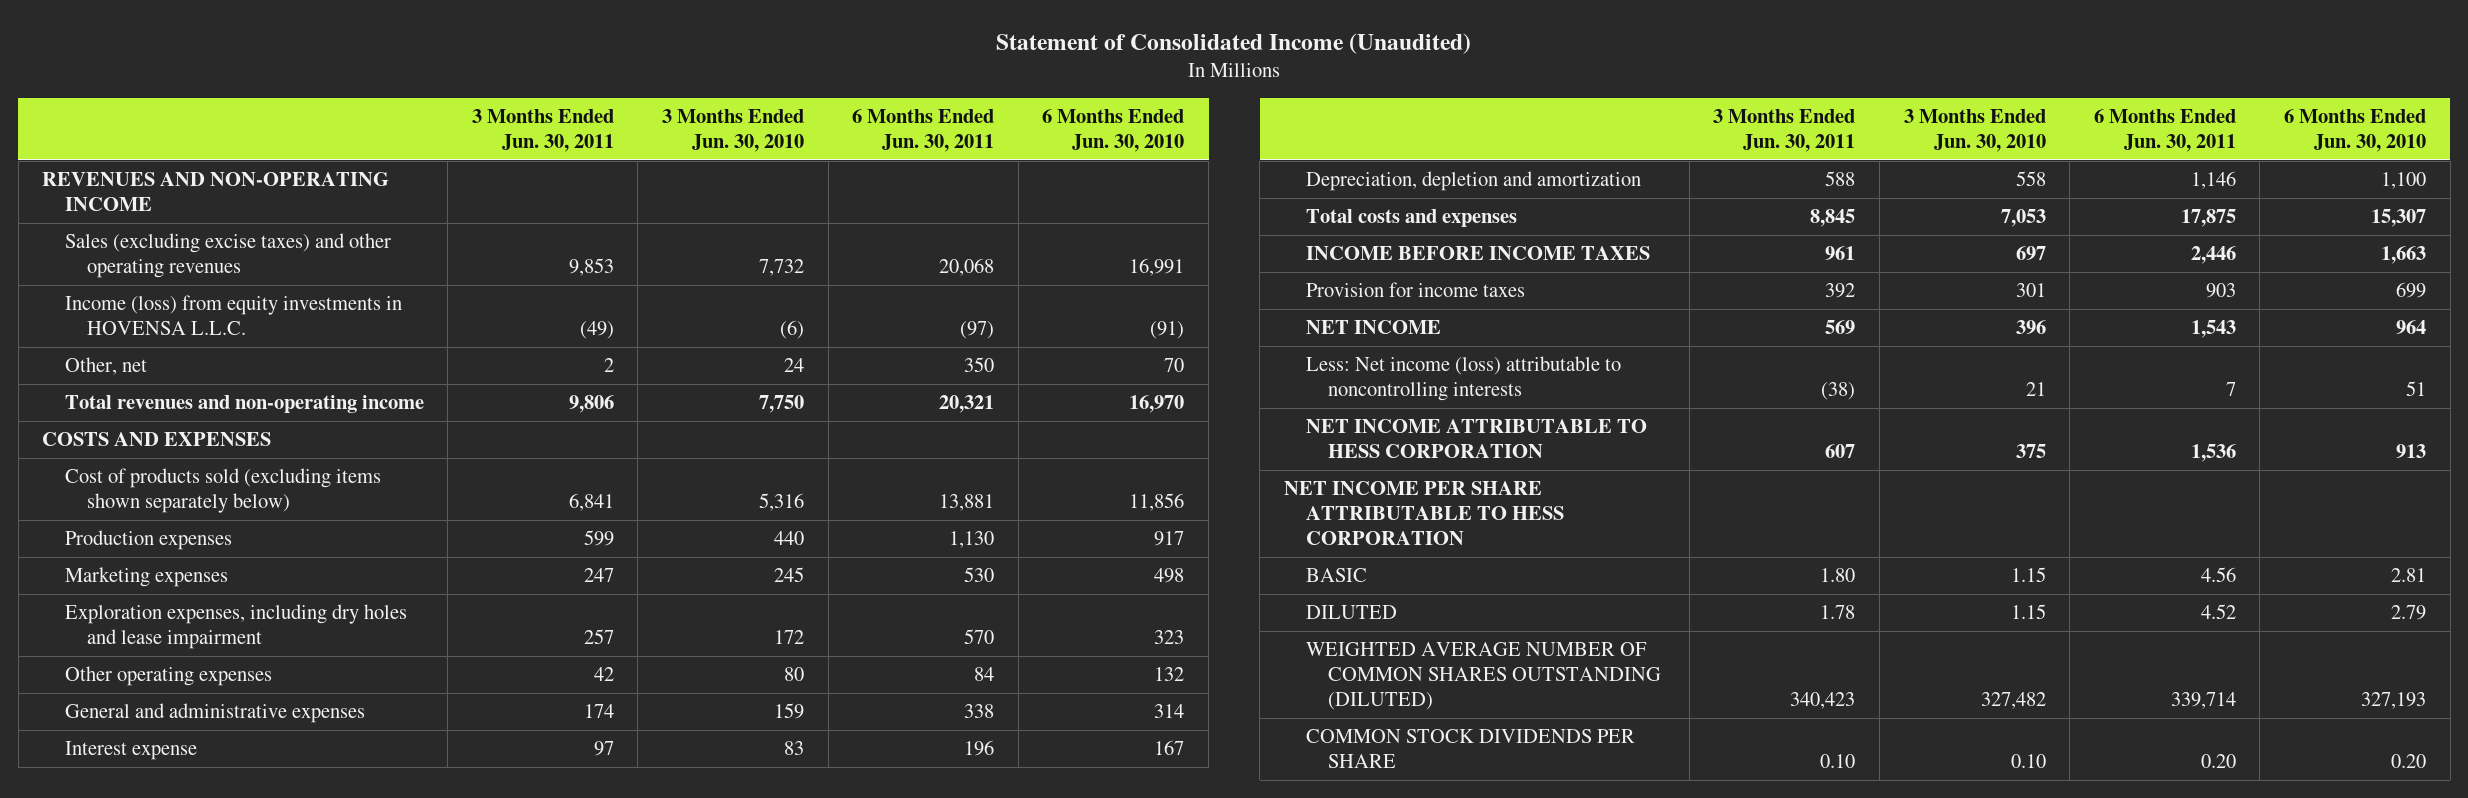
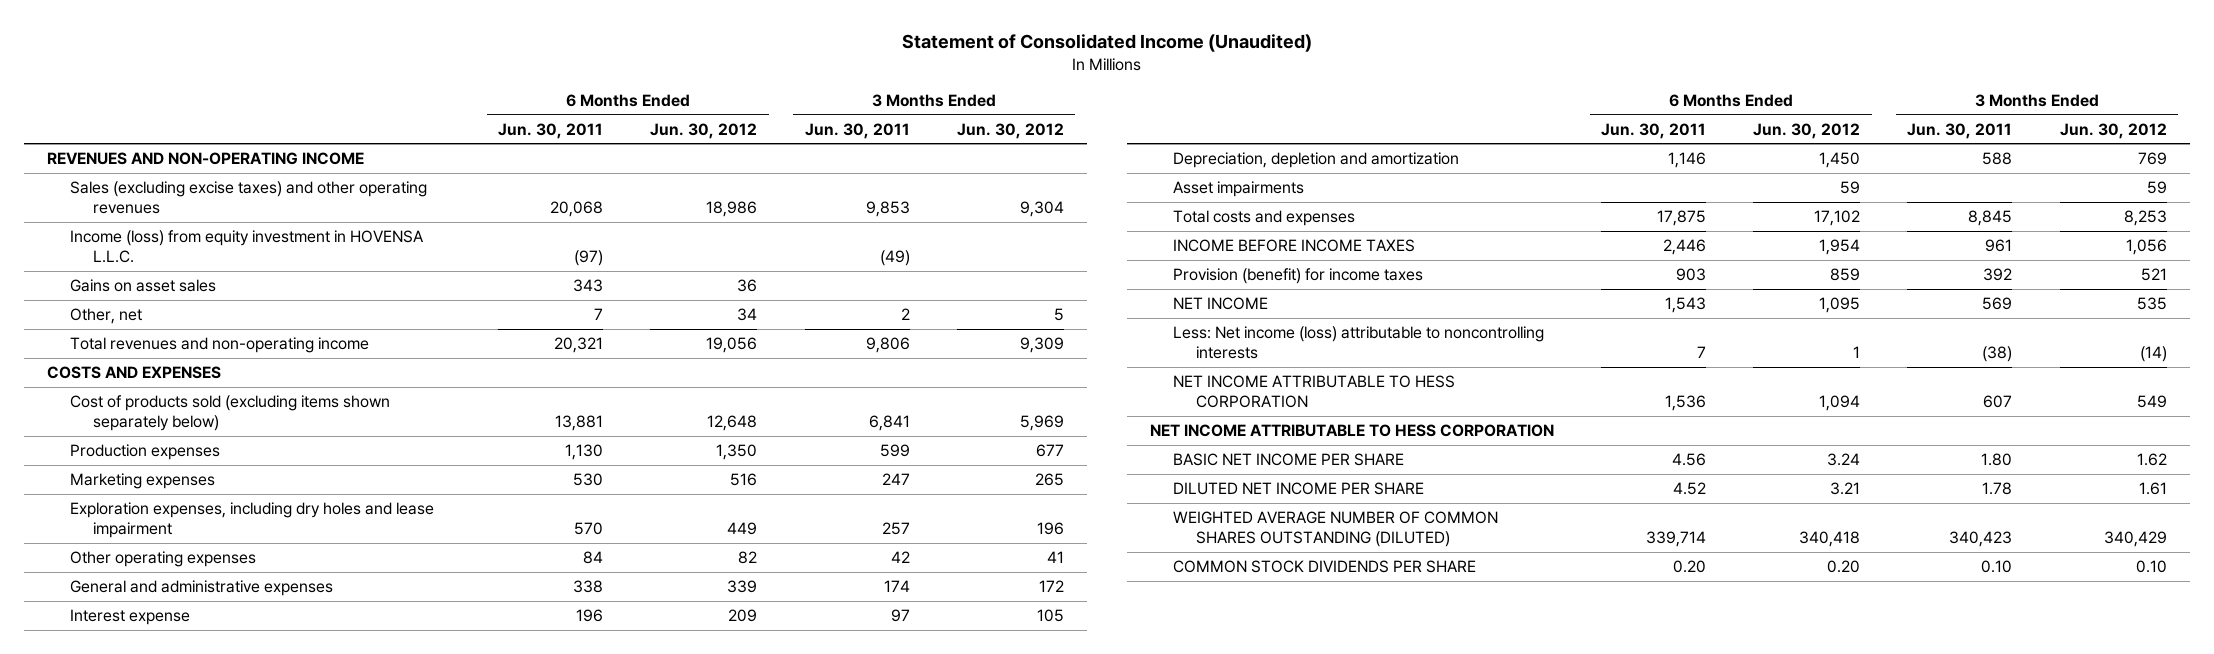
- | 3 Months Ended Jun. 30, 2011 | 3 Months Ended Jun. 30, 2010 | 6 Months Ended Jun. 30, 2011 | 6 Months Ended Jun. 30, 2010
+ | 6 Months Ended Jun. 30, 2011 | 6 Months Ended Jun. 30, 2012 | 3 Months Ended Jun. 30, 2011 | 3 Months Ended Jun. 30, 2012
- Income (loss) from equity investments in HOVENSA L.L.C. | (49) | (6) | (97) | (91)
- Other, net | 2 | 24 | 350 | 70
+ Income (loss) from equity investment in HOVENSA L.L.C. | (97) | | (49) |
+ Gains on asset sales | 343 | 36 | |
+ Other, net | 7 | 34 | 2 | 5
+ Asset impairments | | 59 | | 59
- Provision for income taxes | 392 | 301 | 903 | 699
+ Provision (benefit) for income taxes | 903 | 859 | 392 | 521
- NET INCOME PER SHARE ATTRIBUTABLE TO HESS CORPORATION
- BASIC | 1.80 | 1.15 | 4.56 | 2.81
- DILUTED | 1.78 | 1.15 | 4.52 | 2.79
+ NET INCOME ATTRIBUTABLE TO HESS CORPORATION
+ BASIC NET INCOME PER SHARE | 4.56 | 3.24 | 1.80 | 1.62
+ DILUTED NET INCOME PER SHARE | 4.52 | 3.21 | 1.78 | 1.61

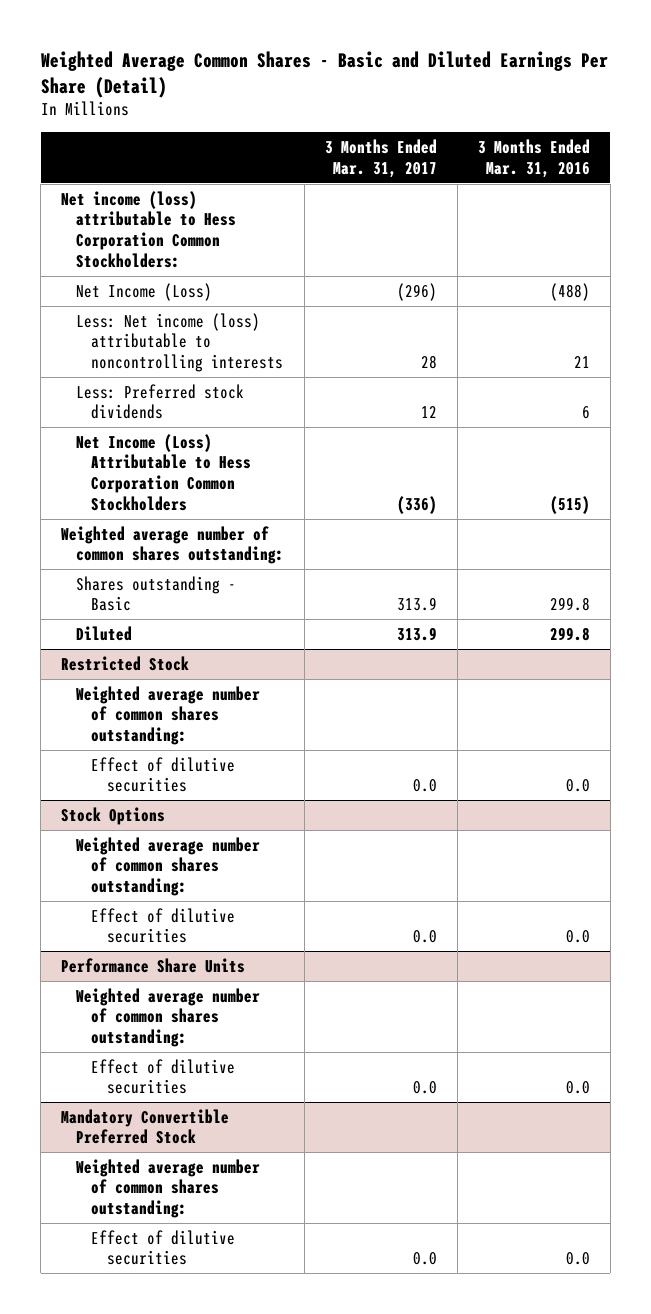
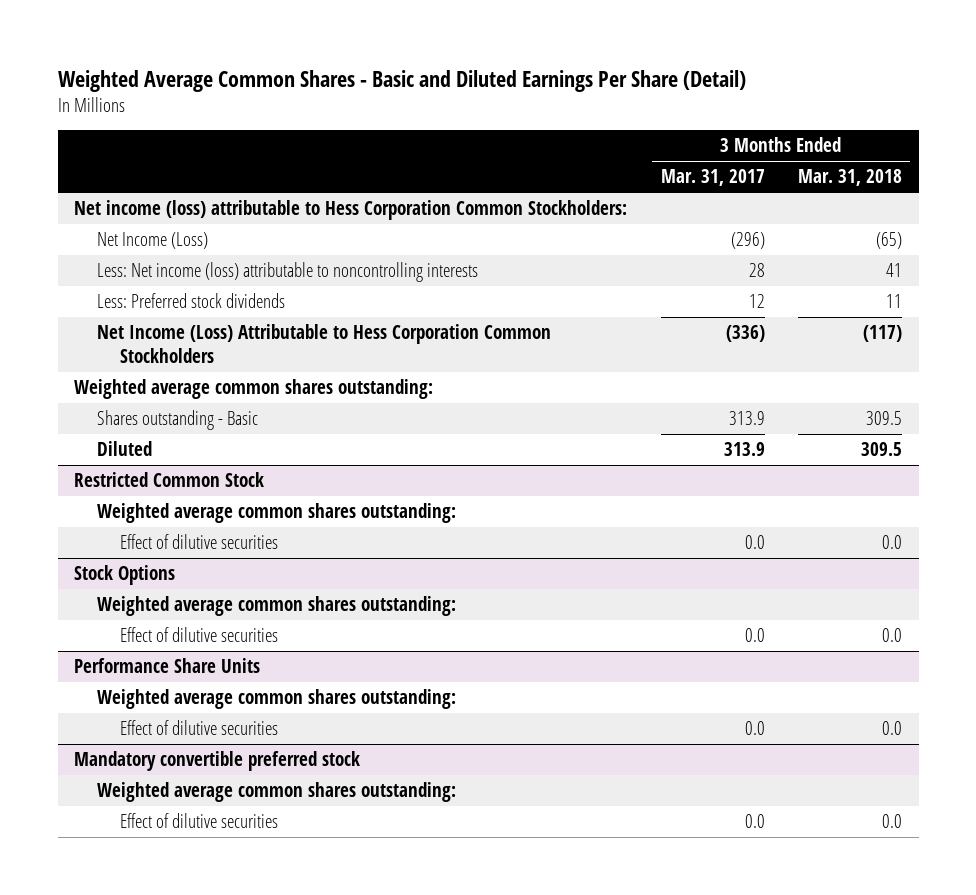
- | 3 Months Ended Mar. 31, 2017 | 3 Months Ended Mar. 31, 2016
+ | 3 Months Ended Mar. 31, 2017 | 3 Months Ended Mar. 31, 2018
- Weighted average number of common shares outstanding:
+ Weighted average common shares outstanding:
- Restricted Stock
- Weighted average number of common shares outstanding:
+ Restricted Common Stock
+ Weighted average common shares outstanding:
@ Stock Options
- Weighted average number of common shares outstanding:
+ Weighted average common shares outstanding:
@ Performance Share Units
- Weighted average number of common shares outstanding:
+ Weighted average common shares outstanding:
- Mandatory Convertible Preferred Stock
- Weighted average number of common shares outstanding:
+ Mandatory convertible preferred stock
+ Weighted average common shares outstanding:

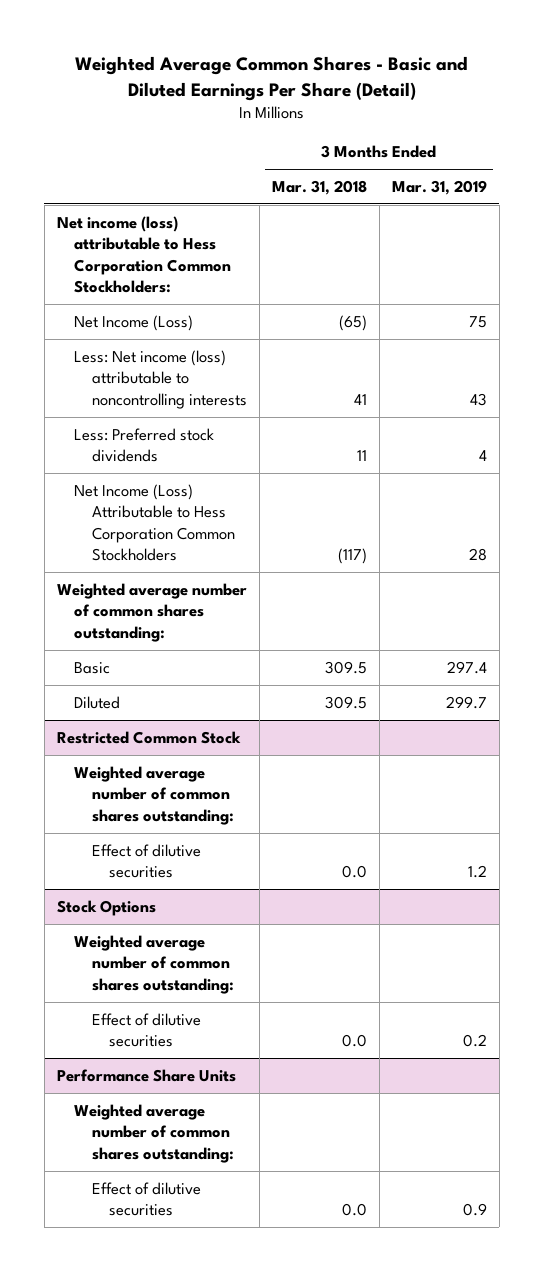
- | 3 Months Ended Mar. 31, 2017 | 3 Months Ended Mar. 31, 2018
+ | 3 Months Ended Mar. 31, 2018 | 3 Months Ended Mar. 31, 2019
- Weighted average common shares outstanding:
- Shares outstanding - Basic | 313.9 | 309.5
+ Weighted average number of common shares outstanding:
+ Basic | 309.5 | 297.4
@ Restricted Common Stock
- Weighted average common shares outstanding:
+ Weighted average number of common shares outstanding:
@ Stock Options
- Weighted average common shares outstanding:
+ Weighted average number of common shares outstanding:
@ Performance Share Units
- Weighted average common shares outstanding:
- Effect of dilutive securities | 0.0 | 0.0
- Mandatory convertible preferred stock
- Weighted average common shares outstanding:
@ Performance Share Units
+ Weighted average number of common shares outstanding:

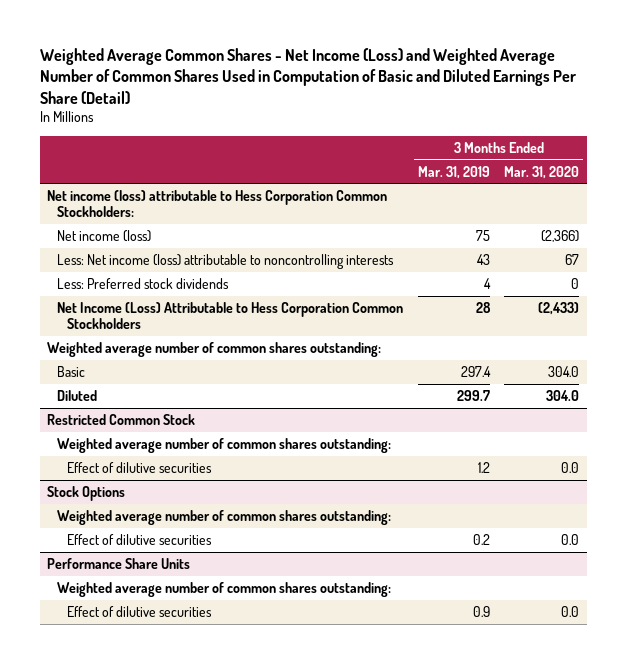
- Weighted Average Common Shares - Basic and Diluted Earnings Per Share (Detail)
+ Weighted Average Common Shares - Net Income (Loss) and Weighted Average Number of Common Shares Used in Computation of Basic and Diluted Earnings Per Share (Detail)
- | 3 Months Ended Mar. 31, 2018 | 3 Months Ended Mar. 31, 2019
+ | 3 Months Ended Mar. 31, 2019 | 3 Months Ended Mar. 31, 2020
- Net Income (Loss) | (65) | 75
+ Net income (loss) | 75 | (2,366)

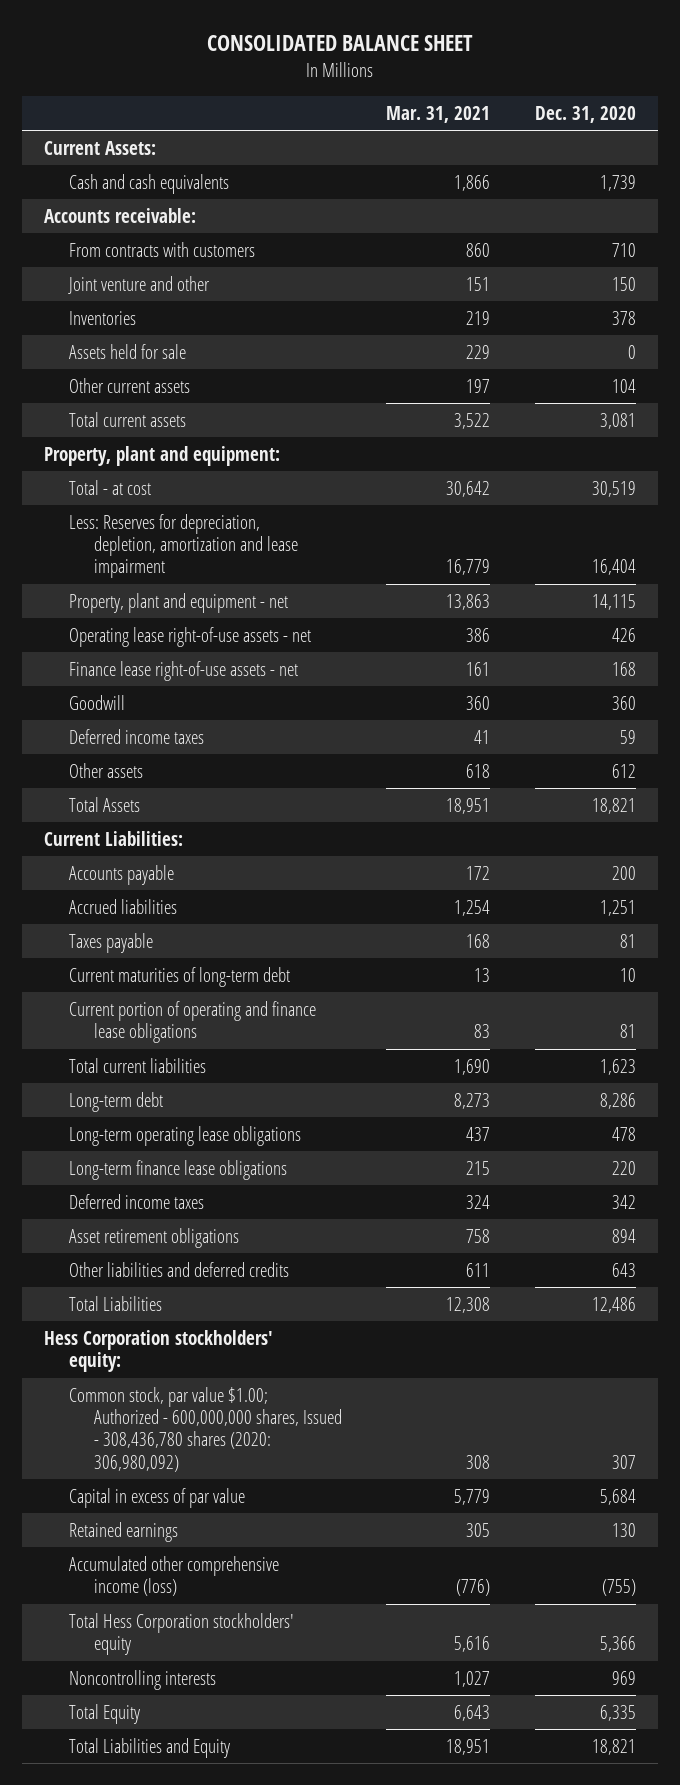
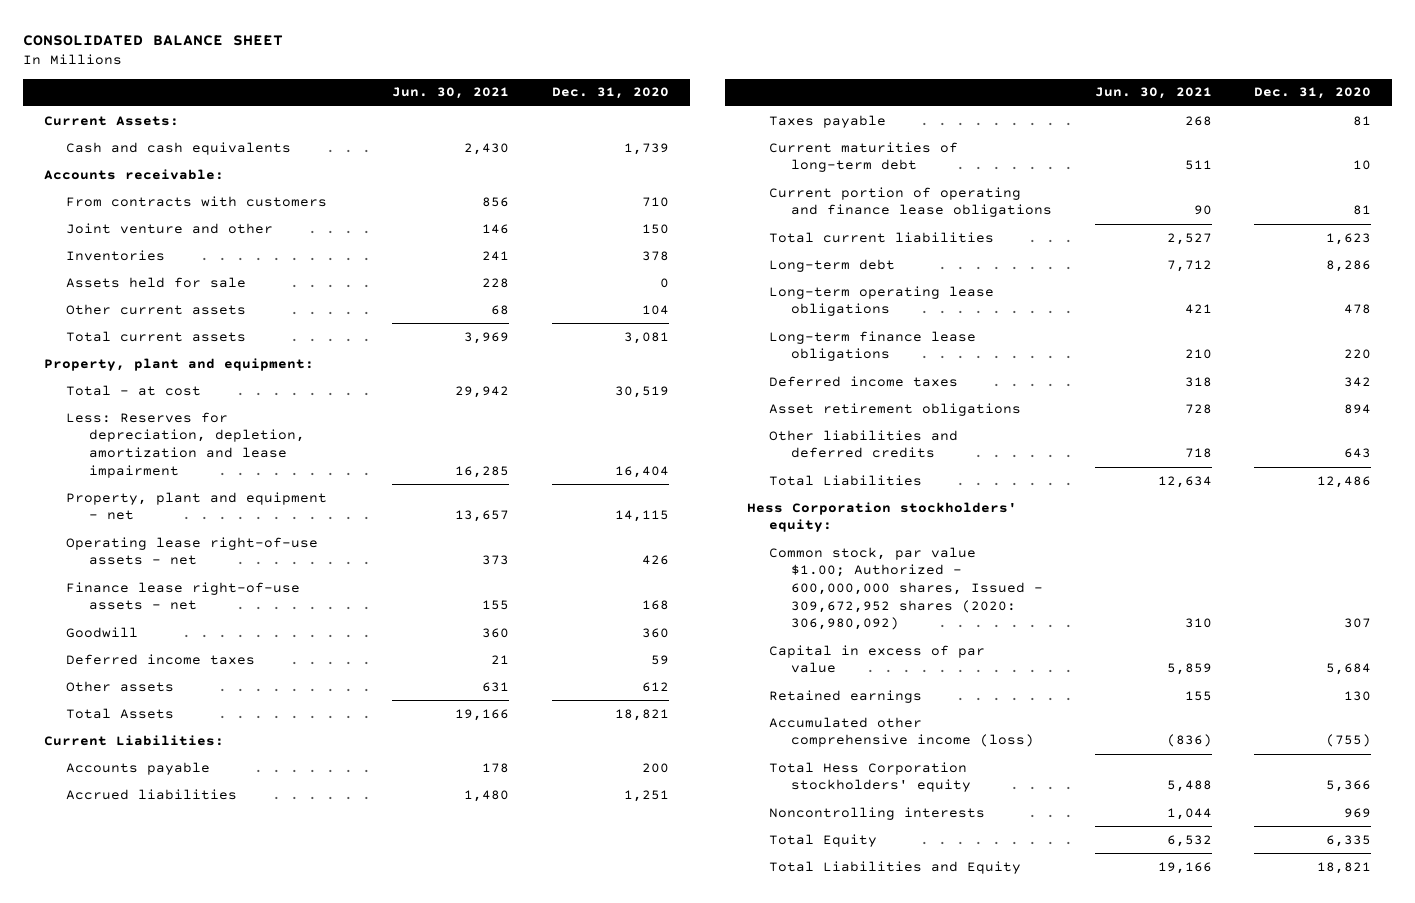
- | Mar. 31, 2021 | Dec. 31, 2020
+ | Jun. 30, 2021 | Dec. 31, 2020
- Common stock, par value $1.00; Authorized - 600,000,000 shares, Issued - 308,436,780 shares (2020: 306,980,092) | 308 | 307
+ Common stock, par value $1.00; Authorized - 600,000,000 shares, Issued - 309,672,952 shares (2020: 306,980,092) | 310 | 307

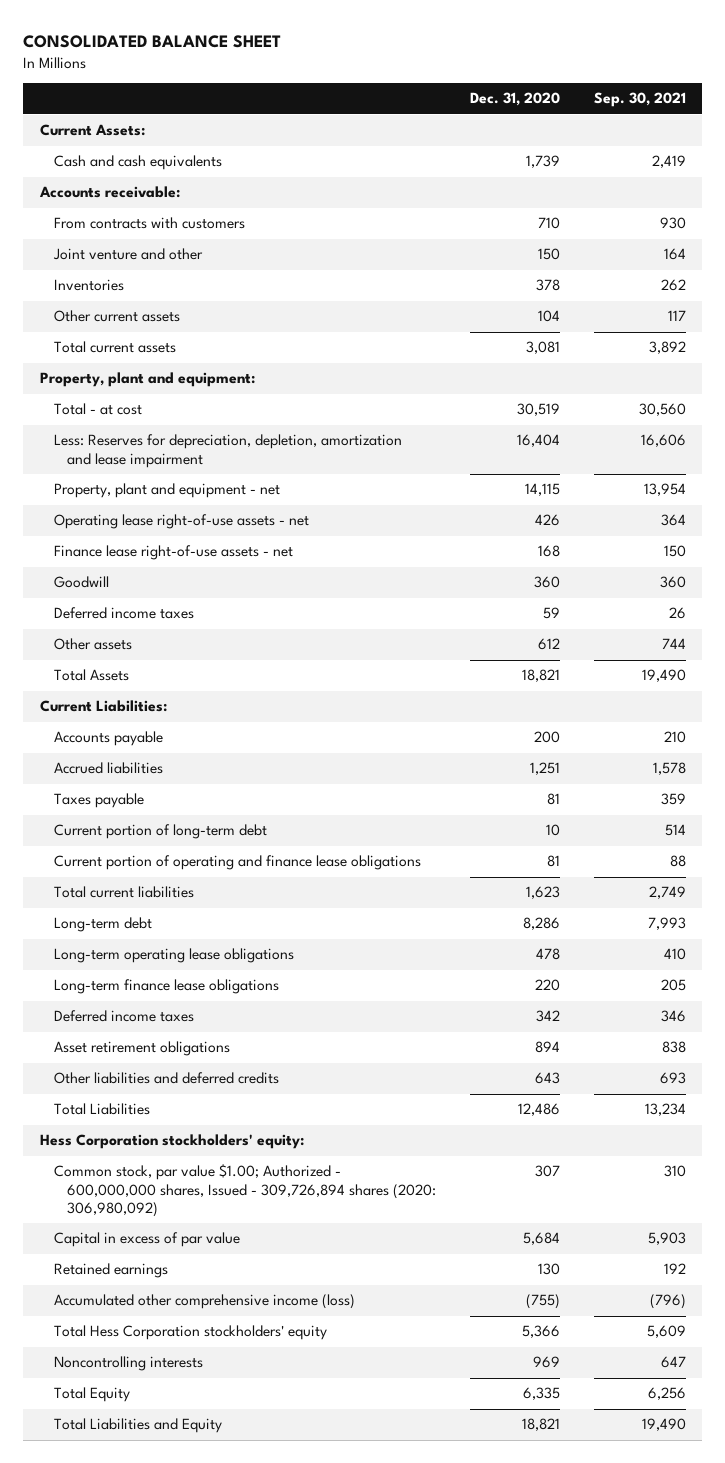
- | Jun. 30, 2021 | Dec. 31, 2020
+ | Dec. 31, 2020 | Sep. 30, 2021
- Assets held for sale | 228 | 0
- Current maturities of long-term debt | 511 | 10
+ Current portion of long-term debt | 10 | 514
- Common stock, par value $1.00; Authorized - 600,000,000 shares, Issued - 309,672,952 shares (2020: 306,980,092) | 310 | 307
+ Common stock, par value $1.00; Authorized - 600,000,000 shares, Issued - 309,726,894 shares (2020: 306,980,092) | 307 | 310

